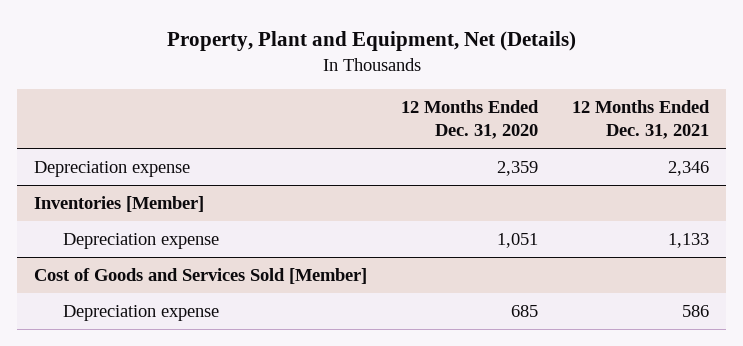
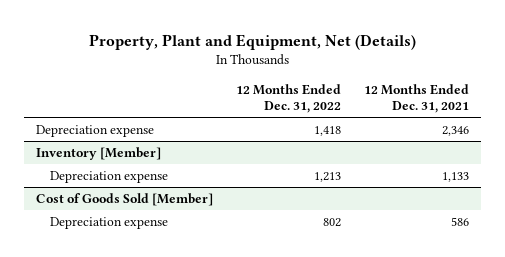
- | 12 Months Ended Dec. 31, 2020 | 12 Months Ended Dec. 31, 2021
+ | 12 Months Ended Dec. 31, 2022 | 12 Months Ended Dec. 31, 2021
- Inventories [Member]
+ Inventory [Member]
- Cost of Goods and Services Sold [Member]
+ Cost of Goods Sold [Member]

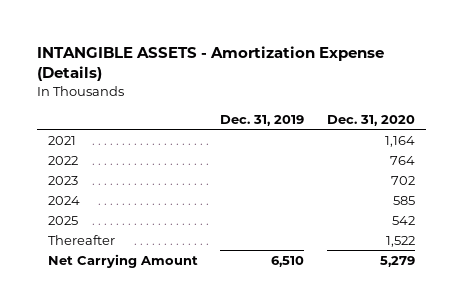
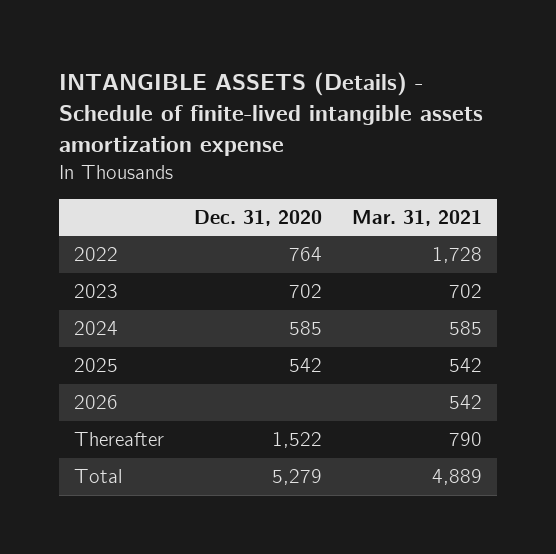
- INTANGIBLE ASSETS - Amortization Expense (Details)
+ INTANGIBLE ASSETS (Details) - Schedule of finite-lived intangible assets amortization expense
- | Dec. 31, 2019 | Dec. 31, 2020
+ | Dec. 31, 2020 | Mar. 31, 2021
- 2021 | | 1,164
+ 2026 | | 542
- Net Carrying Amount | 6,510 | 5,279
+ Total | 5,279 | 4,889

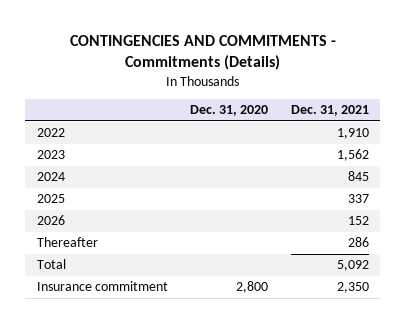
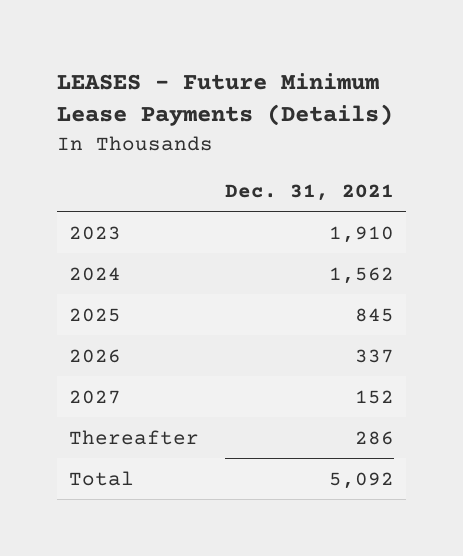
- CONTINGENCIES AND COMMITMENTS - Commitments (Details)
+ LEASES - Future Minimum Lease Payments (Details)
- | Dec. 31, 2020 | Dec. 31, 2021
+ | Dec. 31, 2021
- 2022 | | 1,910
- 2023 | | 1,562
- 2024 | | 845
- 2025 | | 337
- 2026 | | 152
+ 2023 | 1,910
+ 2024 | 1,562
+ 2025 | 845
+ 2026 | 337
+ 2027 | 152
- Insurance commitment | 2,800 | 2,350

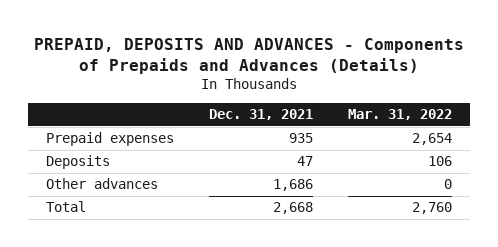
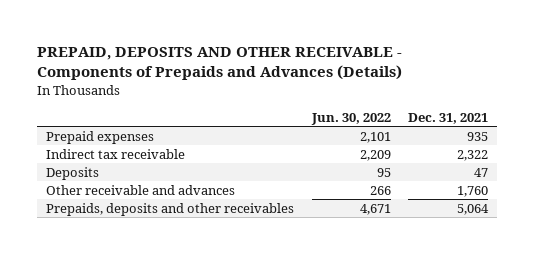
- PREPAID, DEPOSITS AND ADVANCES - Components of Prepaids and Advances (Details)
+ PREPAID, DEPOSITS AND OTHER RECEIVABLE - Components of Prepaids and Advances (Details)
- | Dec. 31, 2021 | Mar. 31, 2022
+ | Jun. 30, 2022 | Dec. 31, 2021
+ Indirect tax receivable | 2,209 | 2,322
- Other advances | 1,686 | 0
- Total | 2,668 | 2,760
+ Other receivable and advances | 266 | 1,760
+ Prepaids, deposits and other receivables | 4,671 | 5,064

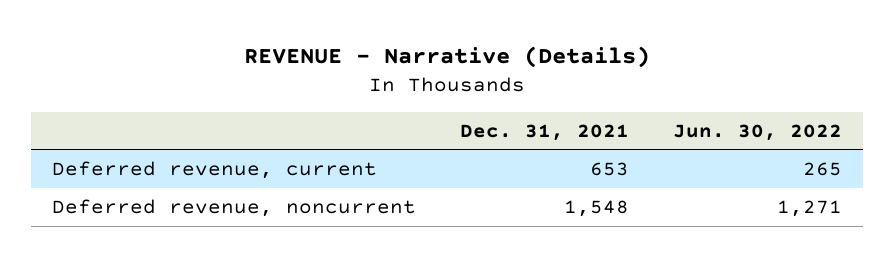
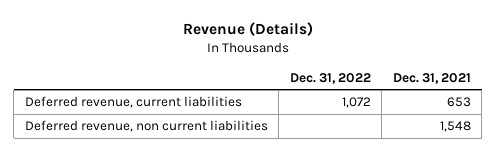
- REVENUE - Narrative (Details)
+ Revenue (Details)
- | Dec. 31, 2021 | Jun. 30, 2022
+ | Dec. 31, 2022 | Dec. 31, 2021
- Deferred revenue, current | 653 | 265
- Deferred revenue, noncurrent | 1,548 | 1,271
+ Deferred revenue, current liabilities | 1,072 | 653
+ Deferred revenue, non current liabilities | | 1,548

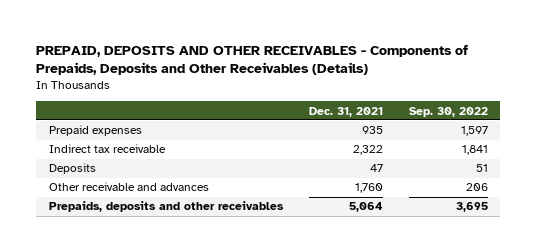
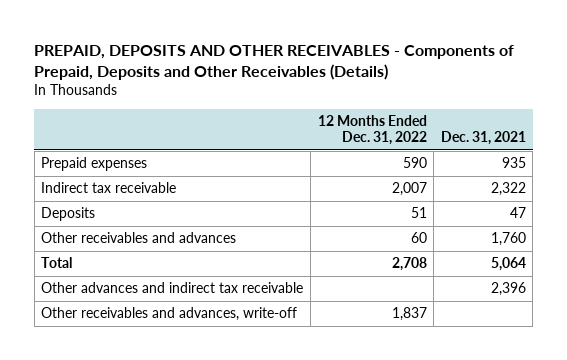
- PREPAID, DEPOSITS AND OTHER RECEIVABLES - Components of Prepaids, Deposits and Other Receivables (Details)
+ PREPAID, DEPOSITS AND OTHER RECEIVABLES - Components of Prepaid, Deposits and Other Receivables (Details)
- | Dec. 31, 2021 | Sep. 30, 2022
+ | 12 Months Ended Dec. 31, 2022 | Dec. 31, 2021
- Other receivable and advances | 1,760 | 206
- Prepaids, deposits and other receivables | 5,064 | 3,695
+ Other receivables and advances | 60 | 1,760
+ Total | 2,708 | 5,064
+ Other advances and indirect tax receivable | | 2,396
+ Other receivables and advances, write-off | 1,837 |

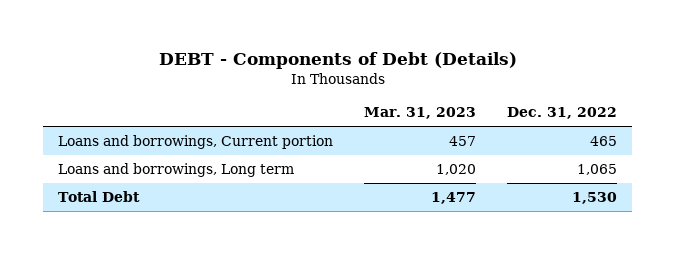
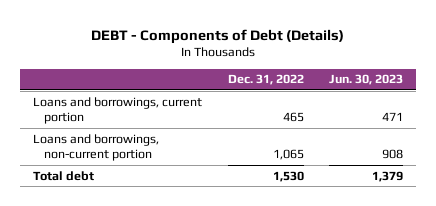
- | Mar. 31, 2023 | Dec. 31, 2022
+ | Dec. 31, 2022 | Jun. 30, 2023
- Loans and borrowings, Current portion | 457 | 465
- Loans and borrowings, Long term | 1,020 | 1,065
- Total Debt | 1,477 | 1,530
+ Loans and borrowings, current portion | 465 | 471
+ Loans and borrowings, non-current portion | 1,065 | 908
+ Total debt | 1,530 | 1,379

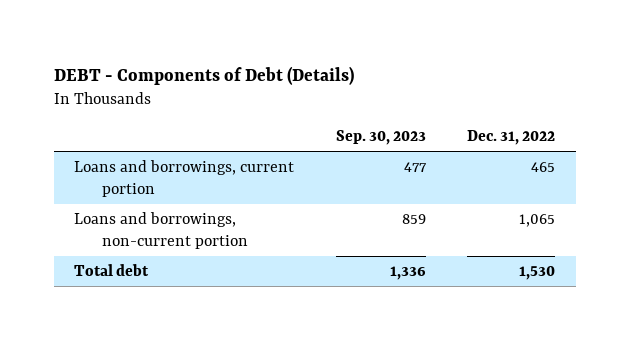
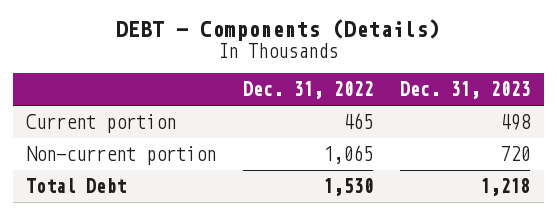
- DEBT - Components of Debt (Details)
+ DEBT - Components (Details)
- | Sep. 30, 2023 | Dec. 31, 2022
+ | Dec. 31, 2022 | Dec. 31, 2023
- Loans and borrowings, current portion | 477 | 465
- Loans and borrowings, non-current portion | 859 | 1,065
- Total debt | 1,336 | 1,530
+ Current portion | 465 | 498
+ Non-current portion | 1,065 | 720
+ Total Debt | 1,530 | 1,218

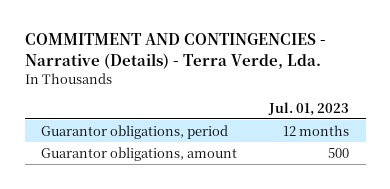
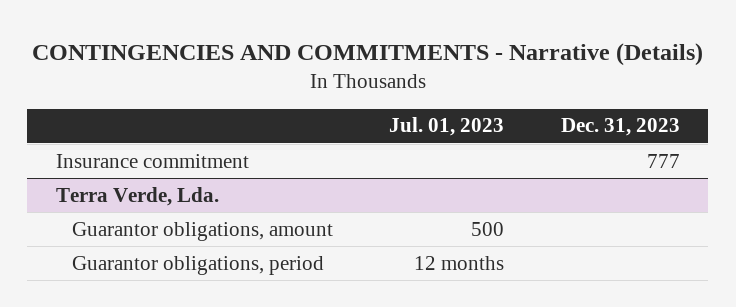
- COMMITMENT AND CONTINGENCIES - Narrative (Details) - Terra Verde, Lda.
+ CONTINGENCIES AND COMMITMENTS - Narrative (Details)
- | Jul. 01, 2023
+ | Jul. 01, 2023 | Dec. 31, 2023
- Guarantor obligations, period | 12 months
+ Insurance commitment | | 777
+ Terra Verde, Lda.
+ Guarantor obligations, period | 12 months |

